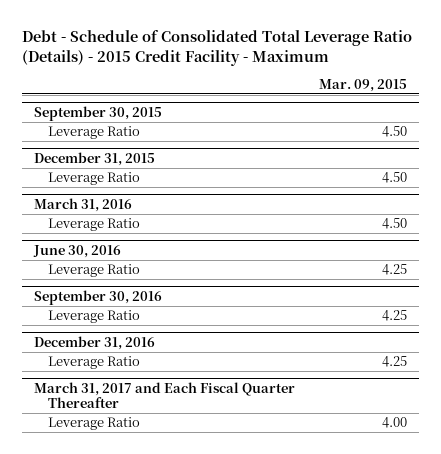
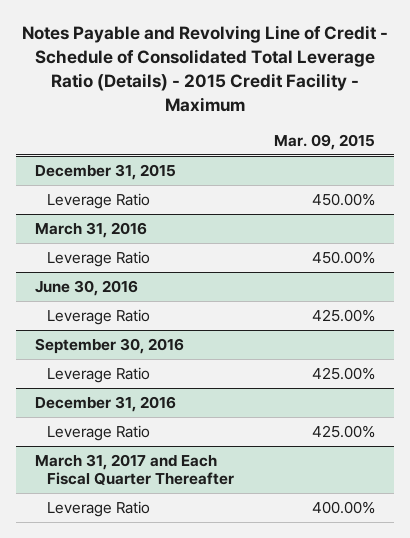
- Debt - Schedule of Consolidated Total Leverage Ratio (Details) - 2015 Credit Facility - Maximum
+ Notes Payable and Revolving Line of Credit - Schedule of Consolidated Total Leverage Ratio (Details) - 2015 Credit Facility - Maximum
- September 30, 2015
- Leverage Ratio | 4.50
@ December 31, 2015
- Leverage Ratio | 4.50
+ Leverage Ratio | 450.00%
@ March 31, 2016
- Leverage Ratio | 4.50
+ Leverage Ratio | 450.00%
@ June 30, 2016
- Leverage Ratio | 4.25
+ Leverage Ratio | 425.00%
@ September 30, 2016
- Leverage Ratio | 4.25
+ Leverage Ratio | 425.00%
@ December 31, 2016
- Leverage Ratio | 4.25
+ Leverage Ratio | 425.00%
@ March 31, 2017 and Each Fiscal Quarter Thereafter
- Leverage Ratio | 4.00
+ Leverage Ratio | 400.00%

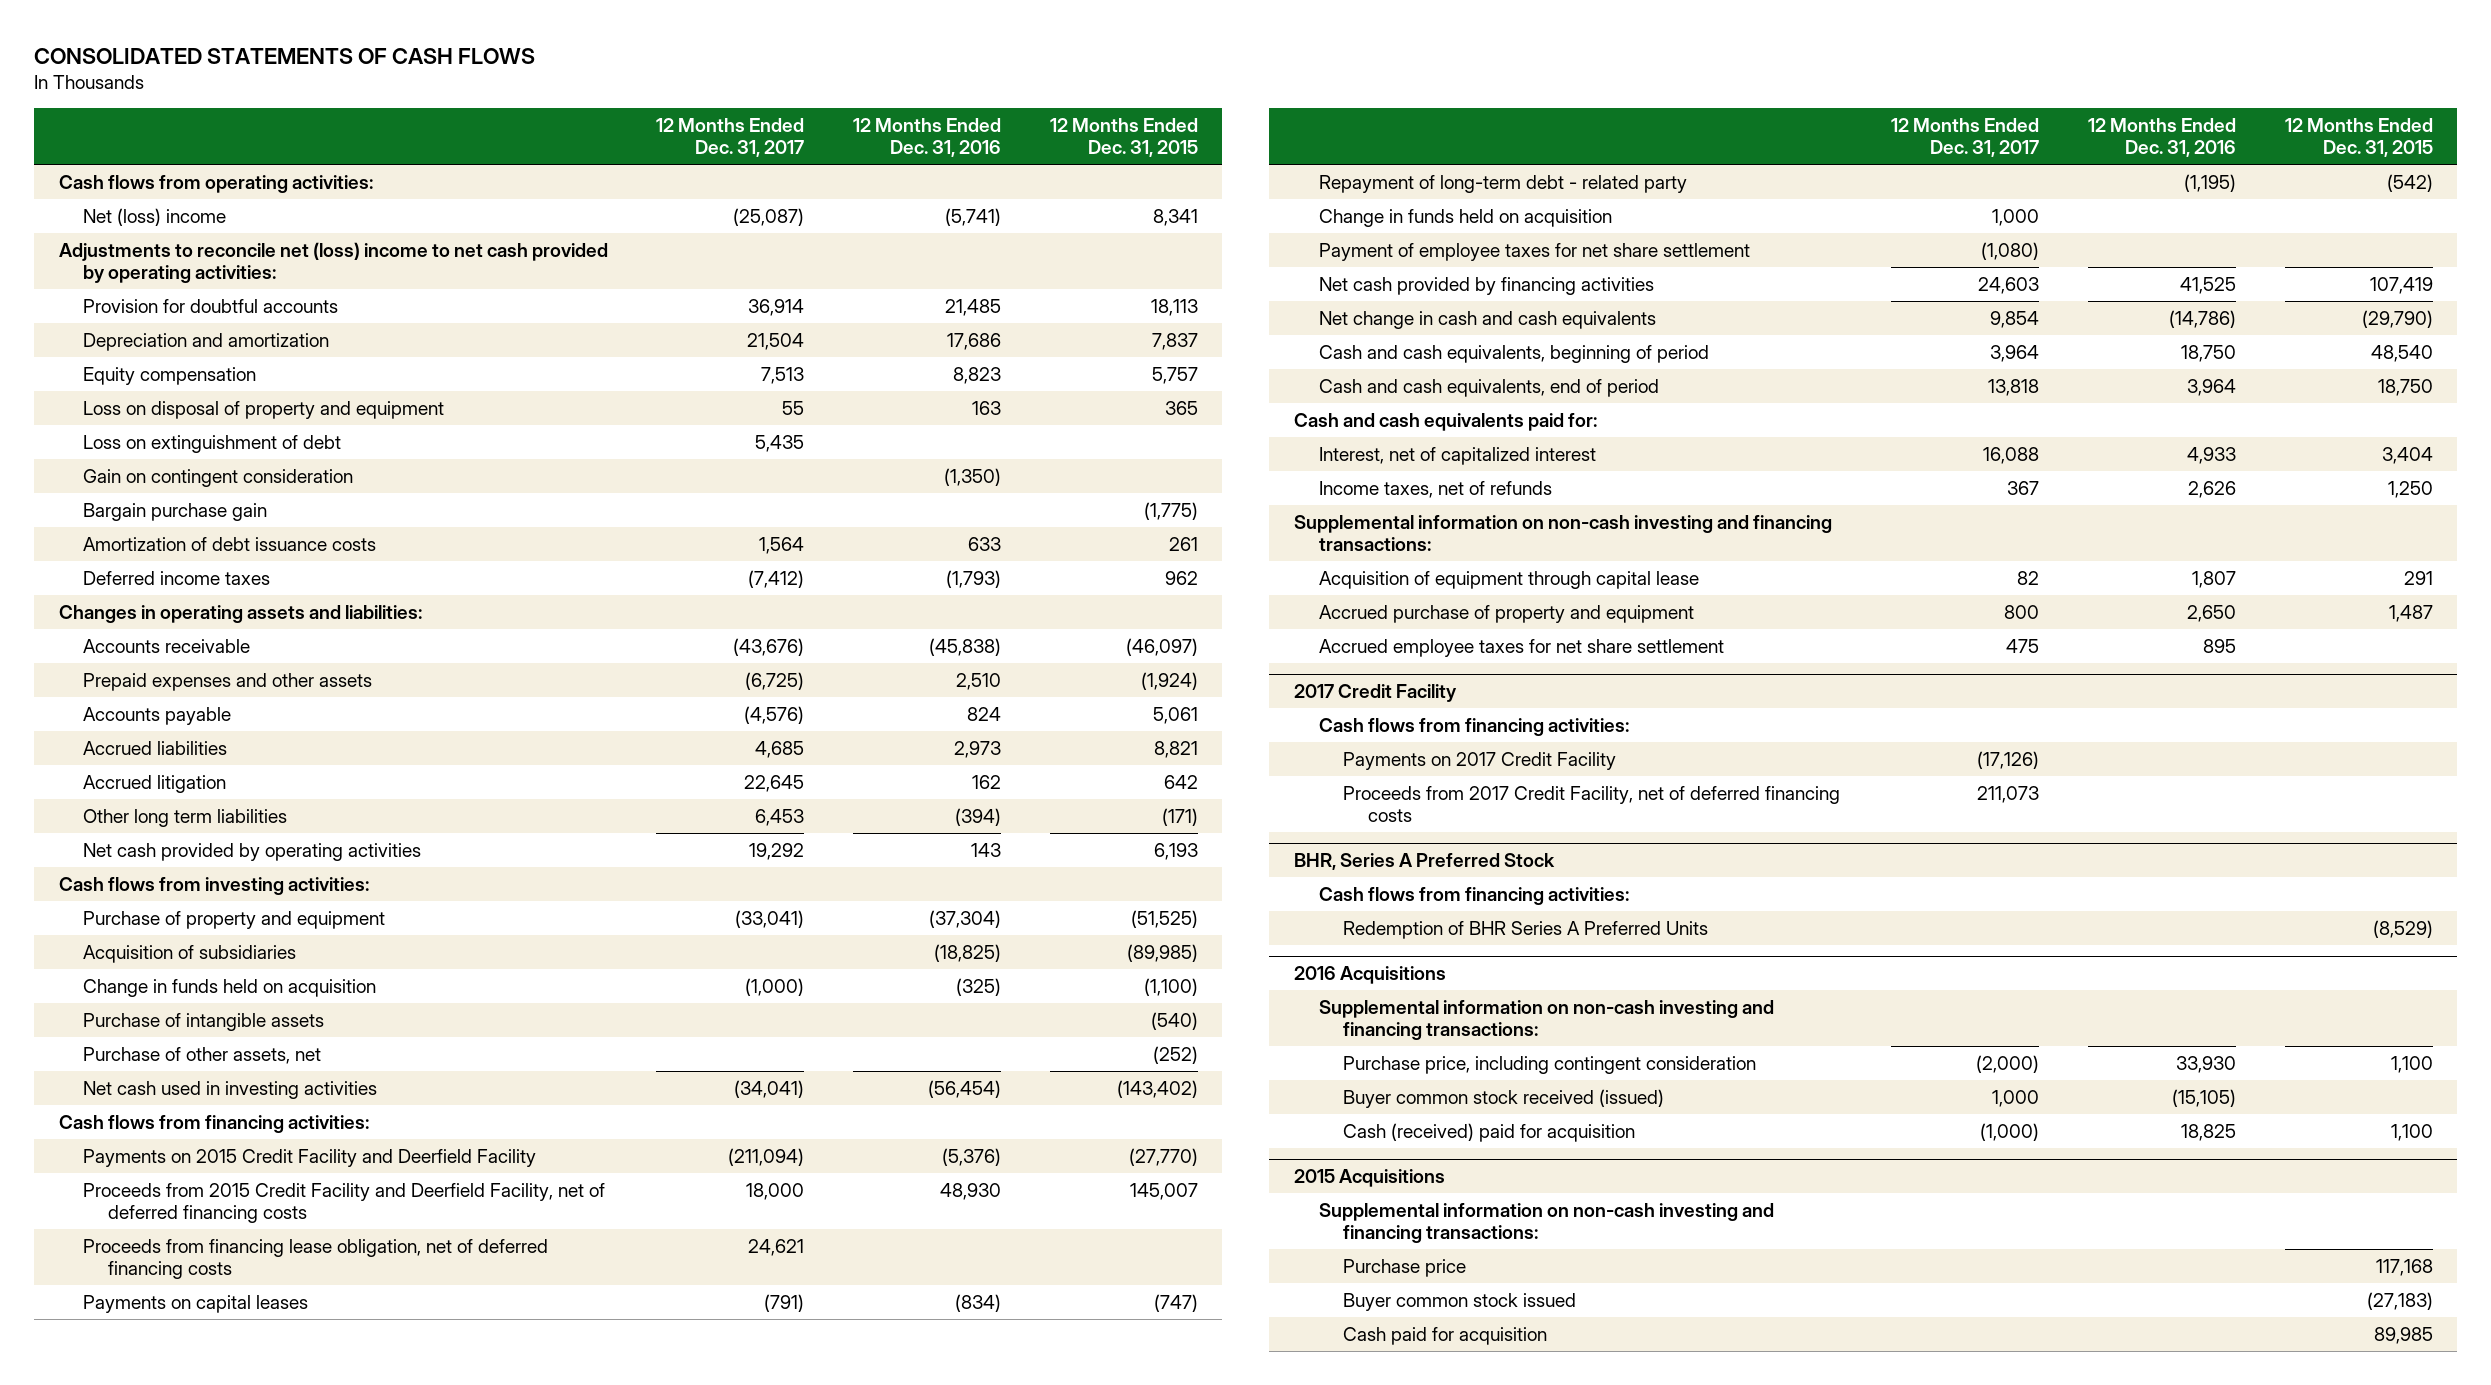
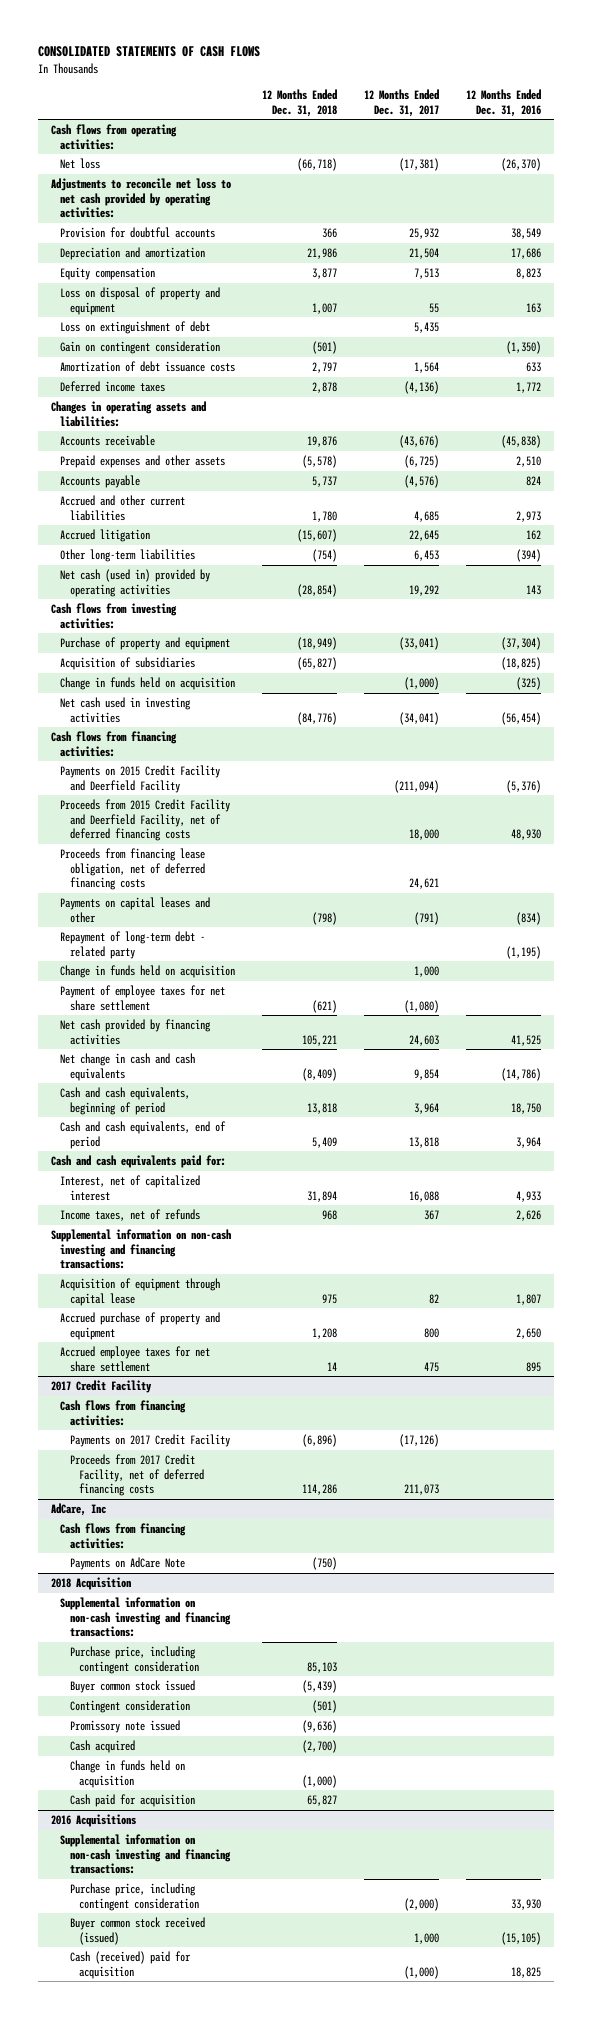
- | 12 Months Ended Dec. 31, 2017 | 12 Months Ended Dec. 31, 2016 | 12 Months Ended Dec. 31, 2015
+ | 12 Months Ended Dec. 31, 2018 | 12 Months Ended Dec. 31, 2017 | 12 Months Ended Dec. 31, 2016
- Net (loss) income | (25,087) | (5,741) | 8,341
- Adjustments to reconcile net (loss) income to net cash provided by operating activities:
- Provision for doubtful accounts | 36,914 | 21,485 | 18,113
+ Net loss | (66,718) | (17,381) | (26,370)
+ Adjustments to reconcile net loss to net cash provided by operating activities:
+ Provision for doubtful accounts | 366 | 25,932 | 38,549
- Bargain purchase gain | | | (1,775)
- Deferred income taxes | (7,412) | (1,793) | 962
+ Deferred income taxes | 2,878 | (4,136) | 1,772
- Accrued liabilities | 4,685 | 2,973 | 8,821
+ Accrued and other current liabilities | 1,780 | 4,685 | 2,973
- Other long term liabilities | 6,453 | (394) | (171)
- Net cash provided by operating activities | 19,292 | 143 | 6,193
+ Other long-term liabilities | (754) | 6,453 | (394)
+ Net cash (used in) provided by operating activities | (28,854) | 19,292 | 143
- Purchase of intangible assets | | | (540)
- Purchase of other assets, net | | | (252)
- Payments on capital leases | (791) | (834) | (747)
+ Payments on capital leases and other | (798) | (791) | (834)
- BHR, Series A Preferred Stock
+ AdCare, Inc
- Redemption of BHR Series A Preferred Units | | | (8,529)
+ Payments on AdCare Note | (750) | |
+ 2018 Acquisition
+ Supplemental information on non-cash investing and financing transactions:
+ Purchase price, including contingent consideration | 85,103 | |
+ Buyer common stock issued | (5,439) | |
+ Contingent consideration | (501) | |
+ Promissory note issued | (9,636) | |
+ Cash acquired | (2,700) | |
+ Change in funds held on acquisition | (1,000) | |
+ Cash paid for acquisition | 65,827 | |
- 2015 Acquisitions
- Supplemental information on non-cash investing and financing transactions:
- Purchase price | | | 117,168
- Buyer common stock issued | | | (27,183)
- Cash paid for acquisition | | | 89,985

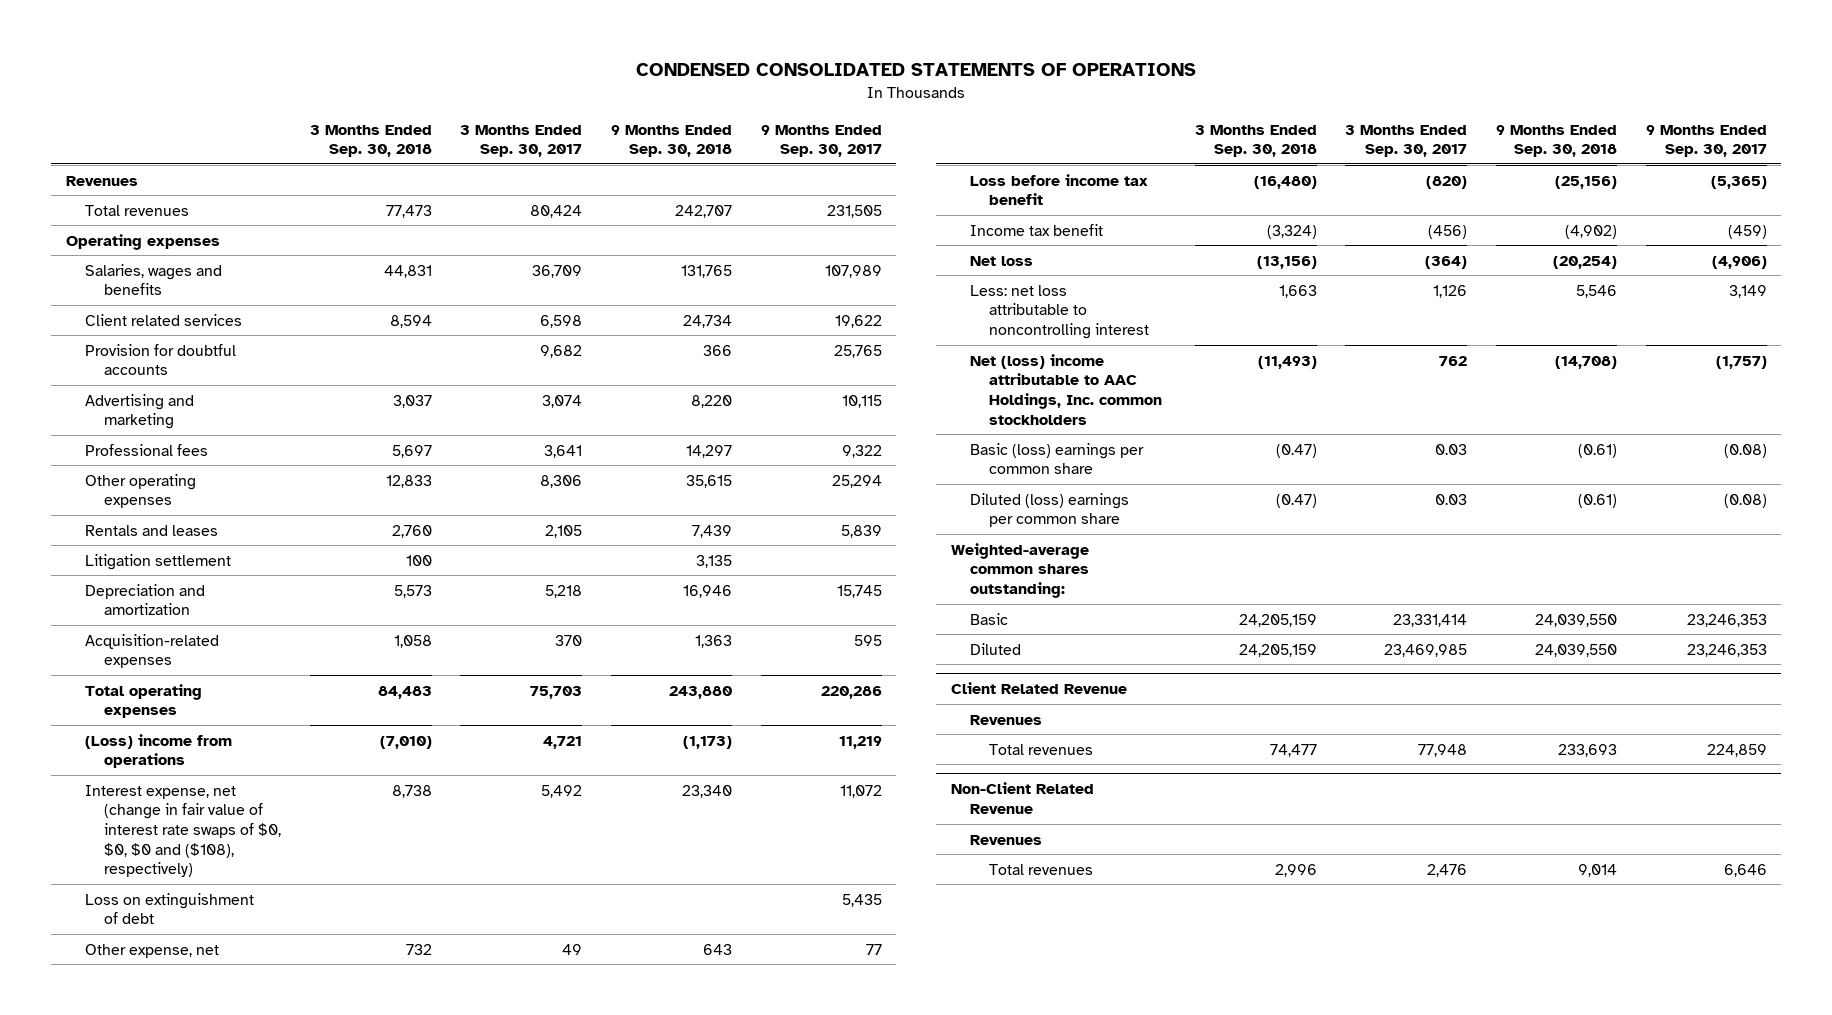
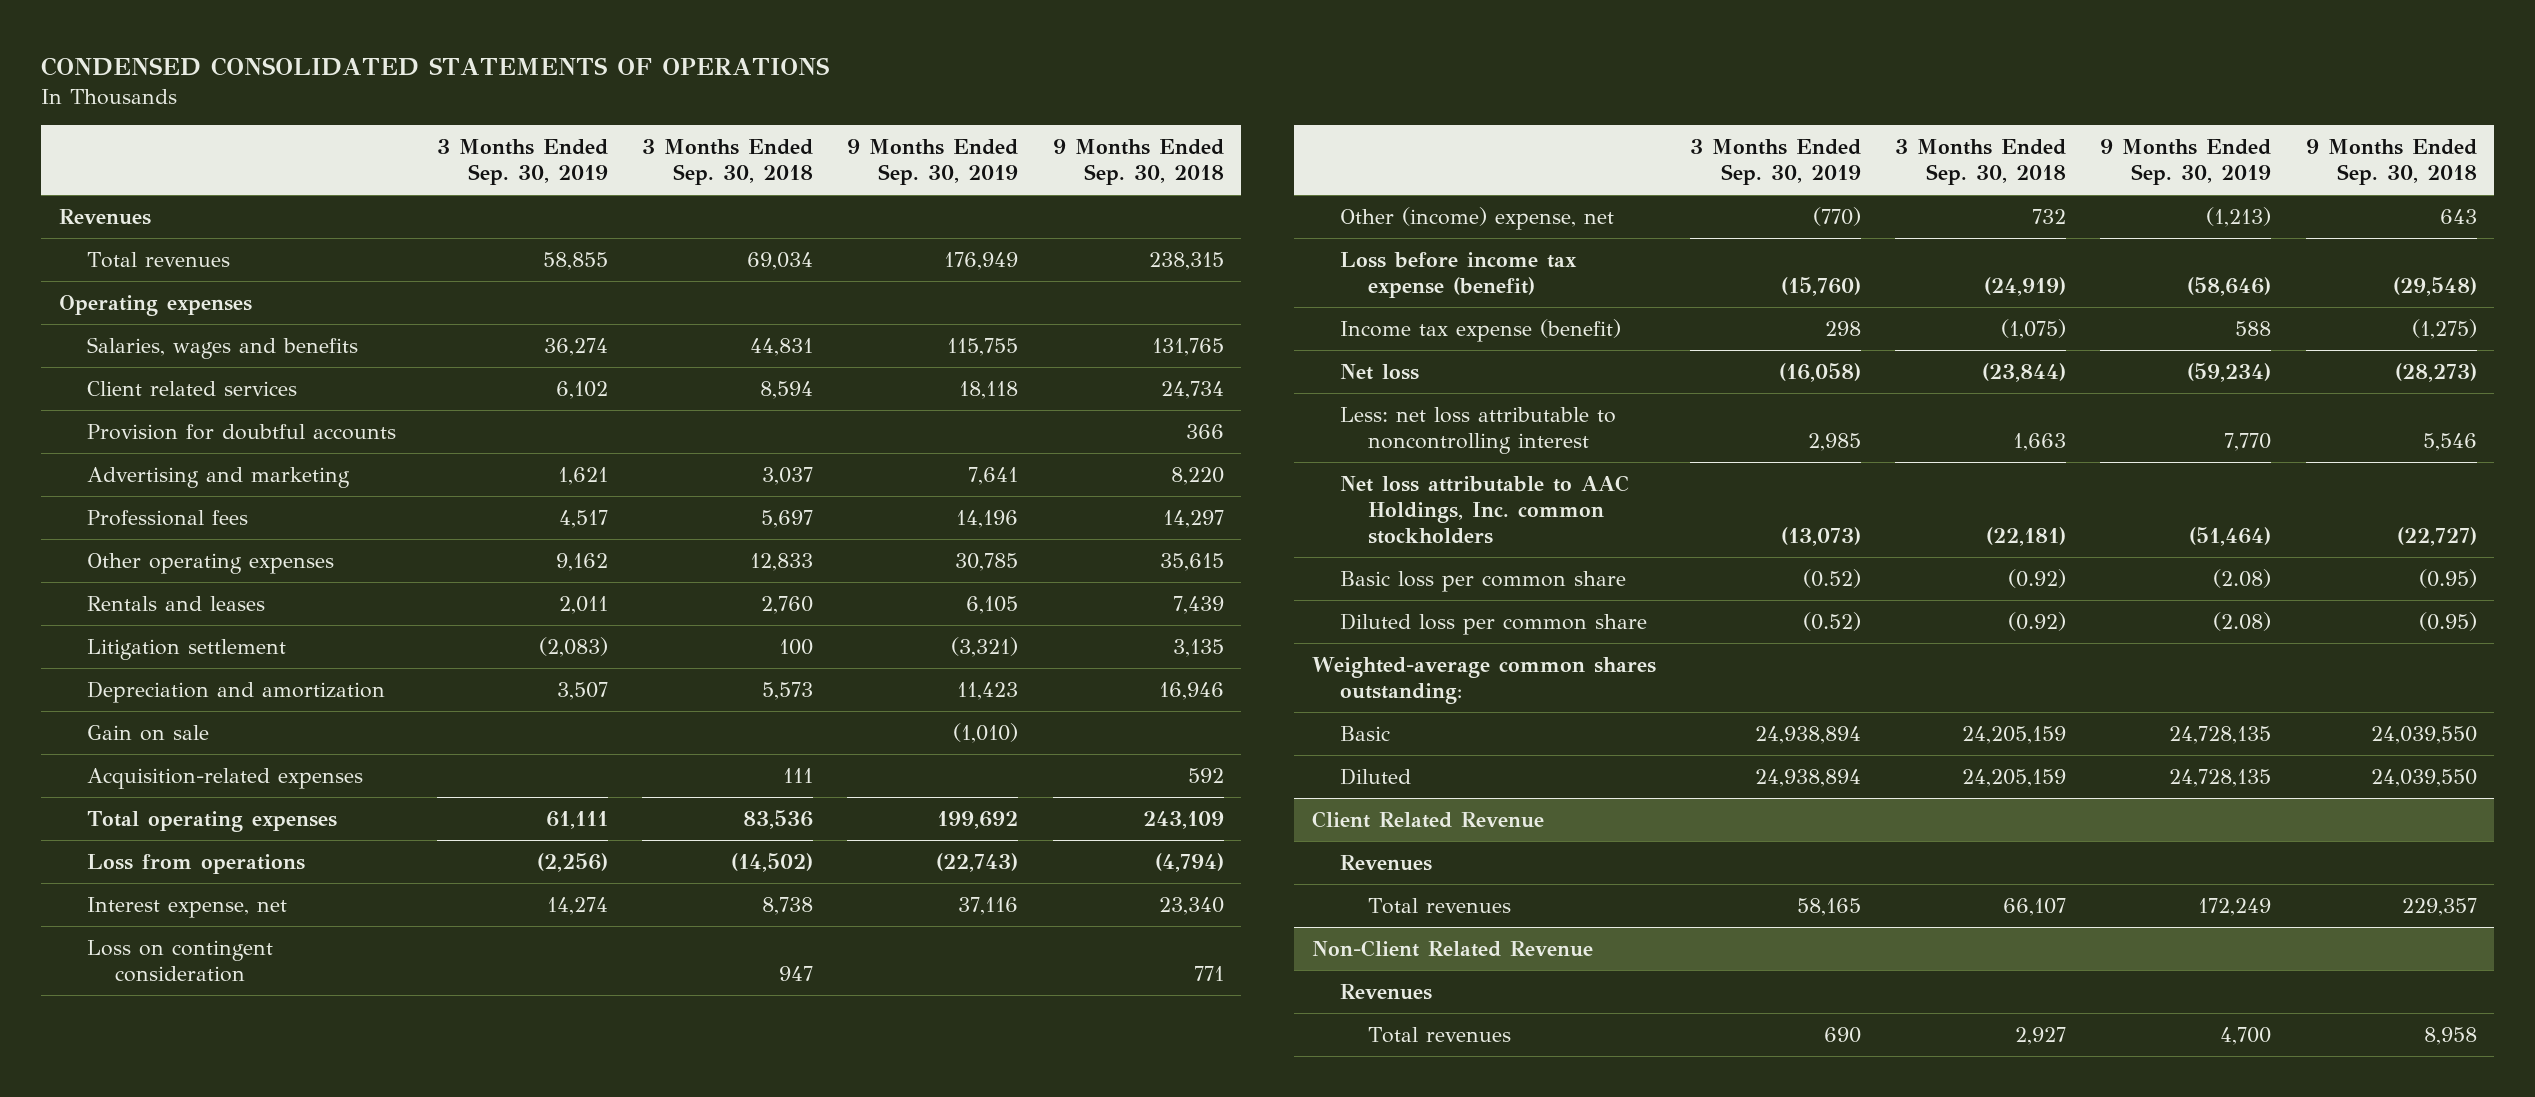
- | 3 Months Ended Sep. 30, 2018 | 3 Months Ended Sep. 30, 2017 | 9 Months Ended Sep. 30, 2018 | 9 Months Ended Sep. 30, 2017
+ | 3 Months Ended Sep. 30, 2019 | 3 Months Ended Sep. 30, 2018 | 9 Months Ended Sep. 30, 2019 | 9 Months Ended Sep. 30, 2018
- Total revenues | 77,473 | 80,424 | 242,707 | 231,505
+ Total revenues | 58,855 | 69,034 | 176,949 | 238,315
- Acquisition-related expenses | 1,058 | 370 | 1,363 | 595
- Total operating expenses | 84,483 | 75,703 | 243,880 | 220,286
- (Loss) income from operations | (7,010) | 4,721 | (1,173) | 11,219
- Interest expense, net (change in fair value of interest rate swaps of $0, $0, $0 and ($108), respectively) | 8,738 | 5,492 | 23,340 | 11,072
- Loss on extinguishment of debt | | | | 5,435
- Other expense, net | 732 | 49 | 643 | 77
- Loss before income tax benefit | (16,480) | (820) | (25,156) | (5,365)
- Income tax benefit | (3,324) | (456) | (4,902) | (459)
- Net loss | (13,156) | (364) | (20,254) | (4,906)
+ Gain on sale | | | (1,010) |
+ Acquisition-related expenses | | 111 | | 592
+ Total operating expenses | 61,111 | 83,536 | 199,692 | 243,109
+ Loss from operations | (2,256) | (14,502) | (22,743) | (4,794)
+ Interest expense, net | 14,274 | 8,738 | 37,116 | 23,340
+ Loss on contingent consideration | | 947 | | 771
+ Other (income) expense, net | (770) | 732 | (1,213) | 643
+ Loss before income tax expense (benefit) | (15,760) | (24,919) | (58,646) | (29,548)
+ Income tax expense (benefit) | 298 | (1,075) | 588 | (1,275)
+ Net loss | (16,058) | (23,844) | (59,234) | (28,273)
- Net (loss) income attributable to AAC Holdings, Inc. common stockholders | (11,493) | 762 | (14,708) | (1,757)
- Basic (loss) earnings per common share | (0.47) | 0.03 | (0.61) | (0.08)
- Diluted (loss) earnings per common share | (0.47) | 0.03 | (0.61) | (0.08)
+ Net loss attributable to AAC Holdings, Inc. common stockholders | (13,073) | (22,181) | (51,464) | (22,727)
+ Basic loss per common share | (0.52) | (0.92) | (2.08) | (0.95)
+ Diluted loss per common share | (0.52) | (0.92) | (2.08) | (0.95)
@ Client Related Revenue
- Total revenues | 74,477 | 77,948 | 233,693 | 224,859
+ Total revenues | 58,165 | 66,107 | 172,249 | 229,357
@ Non-Client Related Revenue
- Total revenues | 2,996 | 2,476 | 9,014 | 6,646
+ Total revenues | 690 | 2,927 | 4,700 | 8,958

